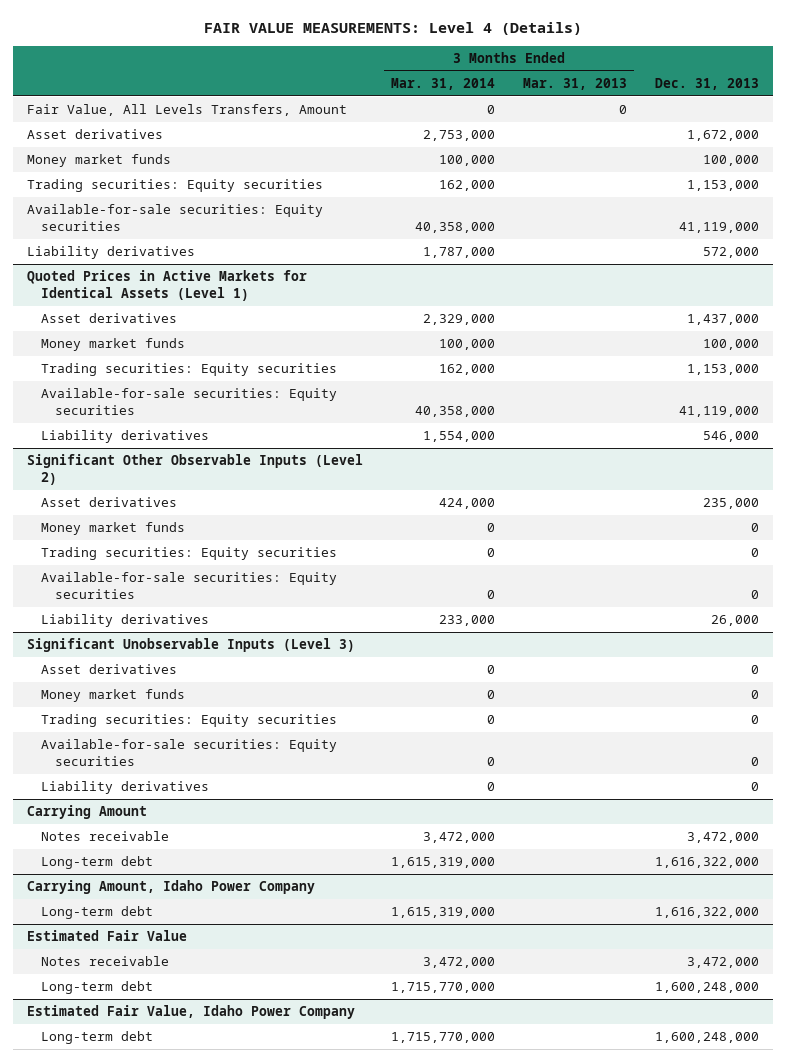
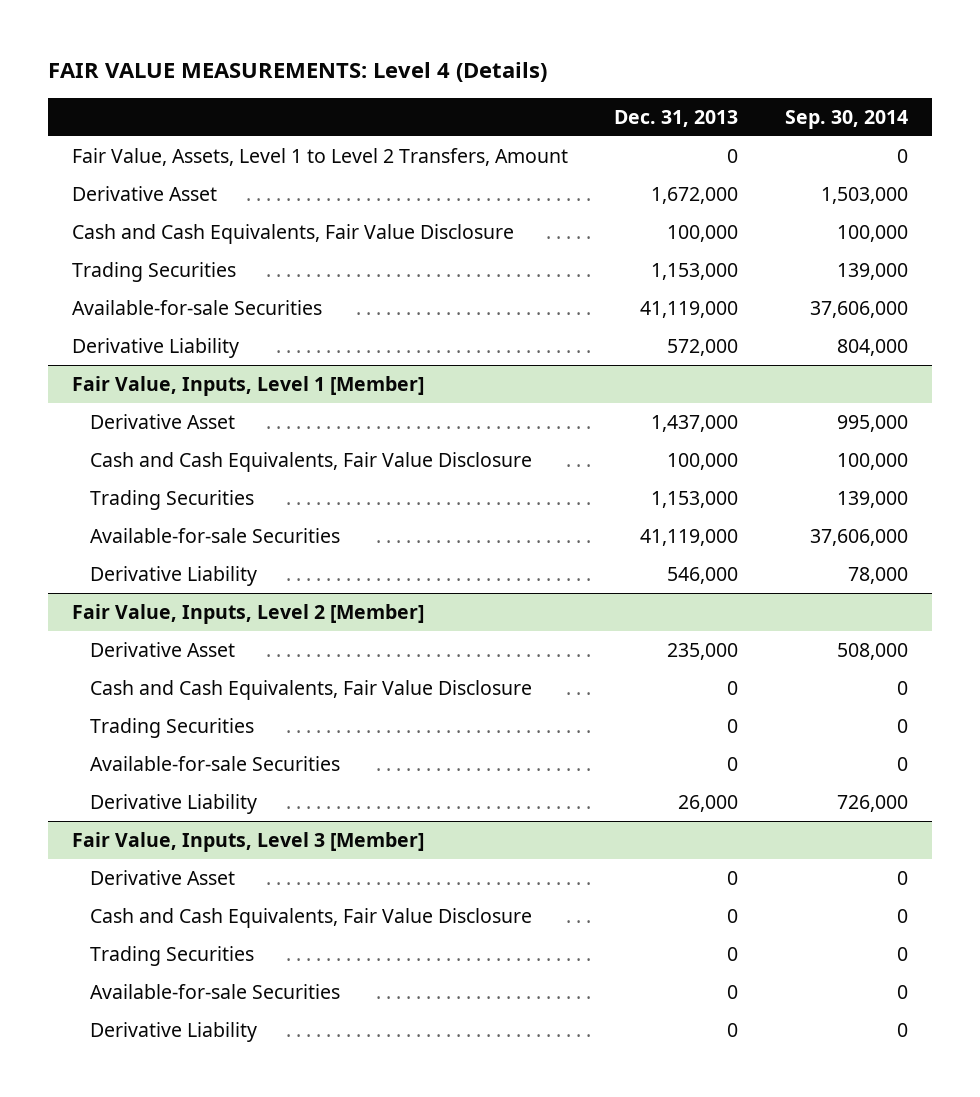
- | 3 Months Ended Mar. 31, 2014 | 3 Months Ended Mar. 31, 2013 | Dec. 31, 2013
+ | Dec. 31, 2013 | Sep. 30, 2014
- Fair Value, All Levels Transfers, Amount | 0 | 0 |
- Asset derivatives | 2,753,000 | | 1,672,000
- Money market funds | 100,000 | | 100,000
- Trading securities: Equity securities | 162,000 | | 1,153,000
- Available-for-sale securities: Equity securities | 40,358,000 | | 41,119,000
- Liability derivatives | 1,787,000 | | 572,000
- Quoted Prices in Active Markets for Identical Assets (Level 1)
- Asset derivatives | 2,329,000 | | 1,437,000
- Money market funds | 100,000 | | 100,000
- Trading securities: Equity securities | 162,000 | | 1,153,000
- Available-for-sale securities: Equity securities | 40,358,000 | | 41,119,000
- Liability derivatives | 1,554,000 | | 546,000
- Significant Other Observable Inputs (Level 2)
- Asset derivatives | 424,000 | | 235,000
- Money market funds | 0 | | 0
- Trading securities: Equity securities | 0 | | 0
- Available-for-sale securities: Equity securities | 0 | | 0
- Liability derivatives | 233,000 | | 26,000
- Significant Unobservable Inputs (Level 3)
- Asset derivatives | 0 | | 0
- Money market funds | 0 | | 0
- Trading securities: Equity securities | 0 | | 0
- Available-for-sale securities: Equity securities | 0 | | 0
- Liability derivatives | 0 | | 0
- Carrying Amount
- Notes receivable | 3,472,000 | | 3,472,000
- Long-term debt | 1,615,319,000 | | 1,616,322,000
- Carrying Amount, Idaho Power Company
- Long-term debt | 1,615,319,000 | | 1,616,322,000
- Estimated Fair Value
- Notes receivable | 3,472,000 | | 3,472,000
- Long-term debt | 1,715,770,000 | | 1,600,248,000
- Estimated Fair Value, Idaho Power Company
- Long-term debt | 1,715,770,000 | | 1,600,248,000
+ Fair Value, Assets, Level 1 to Level 2 Transfers, Amount | 0 | 0
+ Derivative Asset | 1,672,000 | 1,503,000
+ Cash and Cash Equivalents, Fair Value Disclosure | 100,000 | 100,000
+ Trading Securities | 1,153,000 | 139,000
+ Available-for-sale Securities | 41,119,000 | 37,606,000
+ Derivative Liability | 572,000 | 804,000
+ Fair Value, Inputs, Level 1 [Member]
+ Derivative Asset | 1,437,000 | 995,000
+ Cash and Cash Equivalents, Fair Value Disclosure | 100,000 | 100,000
+ Trading Securities | 1,153,000 | 139,000
+ Available-for-sale Securities | 41,119,000 | 37,606,000
+ Derivative Liability | 546,000 | 78,000
+ Fair Value, Inputs, Level 2 [Member]
+ Derivative Asset | 235,000 | 508,000
+ Cash and Cash Equivalents, Fair Value Disclosure | 0 | 0
+ Trading Securities | 0 | 0
+ Available-for-sale Securities | 0 | 0
+ Derivative Liability | 26,000 | 726,000
+ Fair Value, Inputs, Level 3 [Member]
+ Derivative Asset | 0 | 0
+ Cash and Cash Equivalents, Fair Value Disclosure | 0 | 0
+ Trading Securities | 0 | 0
+ Available-for-sale Securities | 0 | 0
+ Derivative Liability | 0 | 0

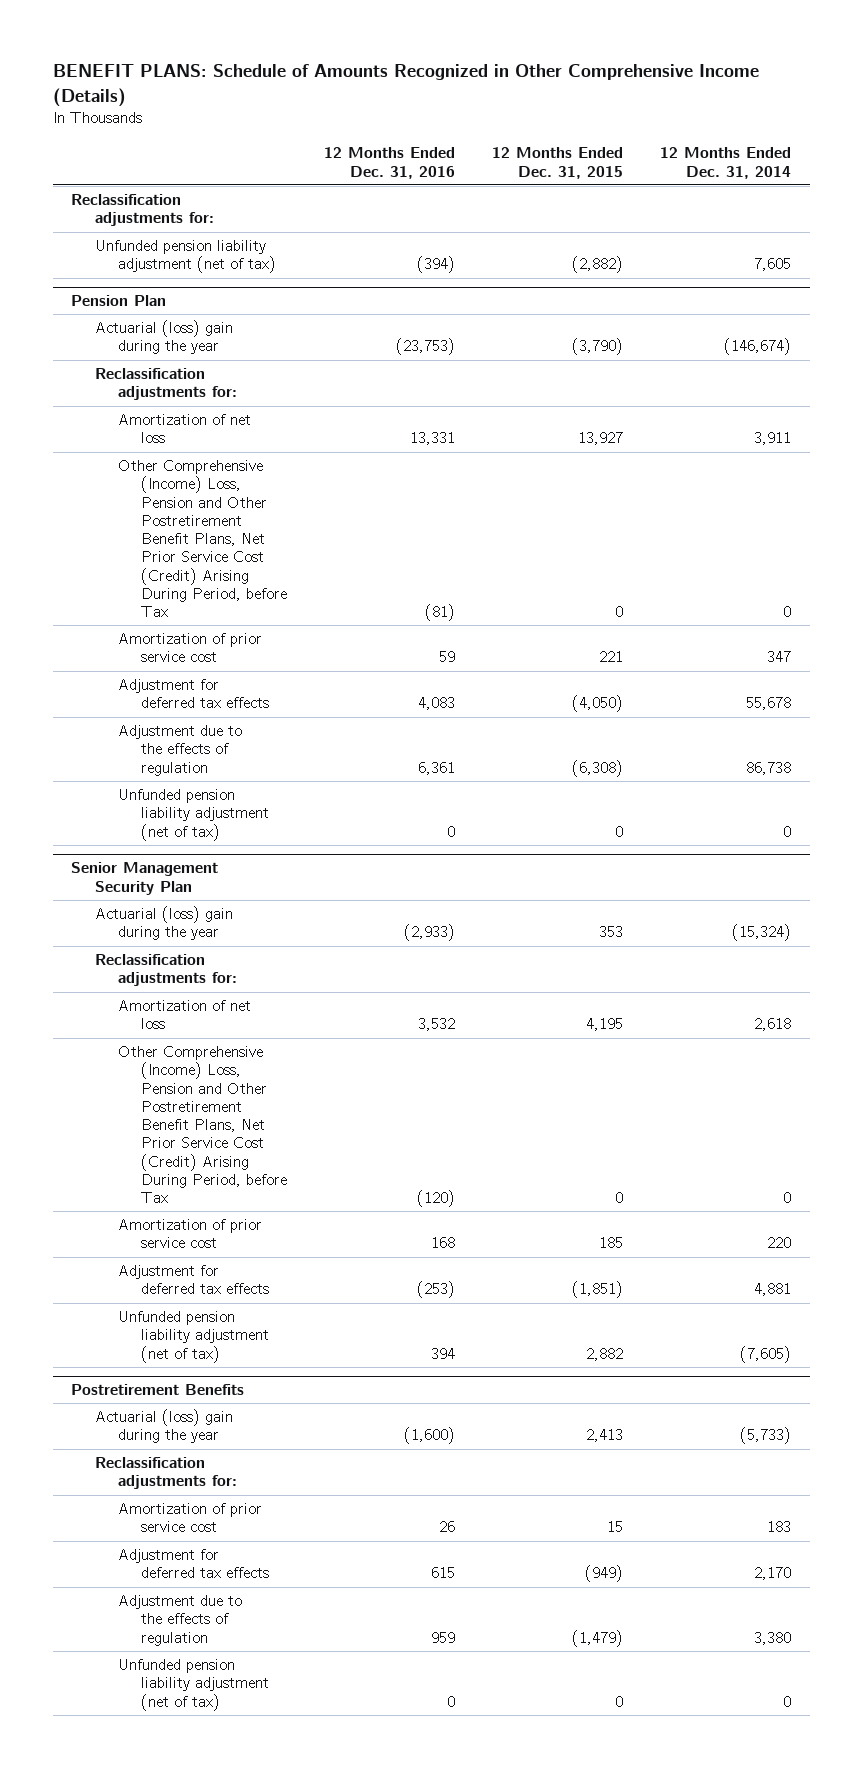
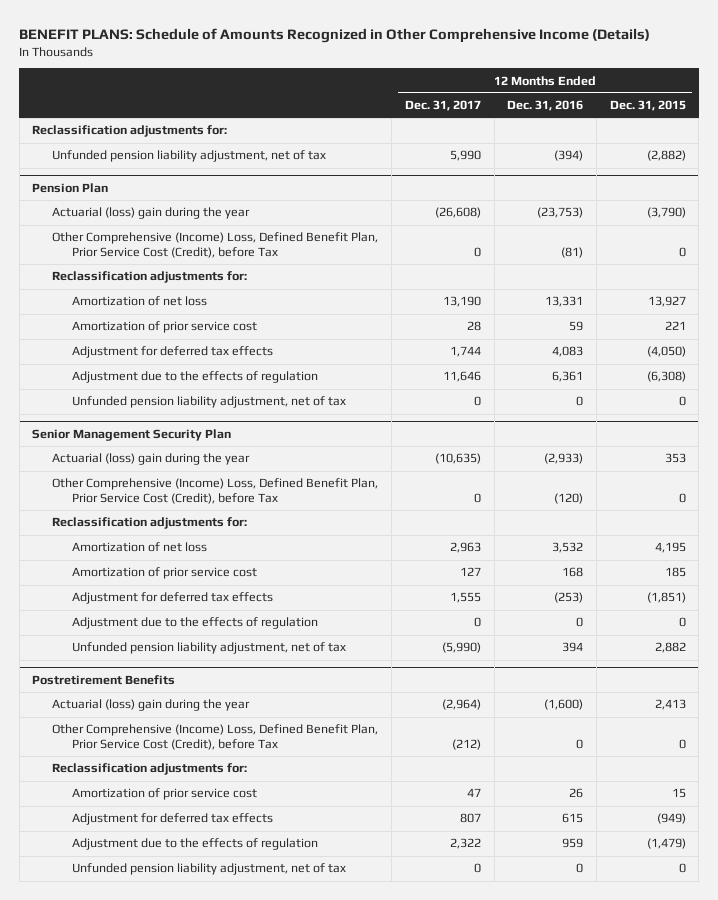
- | 12 Months Ended Dec. 31, 2016 | 12 Months Ended Dec. 31, 2015 | 12 Months Ended Dec. 31, 2014
+ | 12 Months Ended Dec. 31, 2017 | 12 Months Ended Dec. 31, 2016 | 12 Months Ended Dec. 31, 2015
- Unfunded pension liability adjustment (net of tax) | (394) | (2,882) | 7,605
+ Unfunded pension liability adjustment, net of tax | 5,990 | (394) | (2,882)
@ Pension Plan
+ Other Comprehensive (Income) Loss, Defined Benefit Plan, Prior Service Cost (Credit), before Tax | 0 | (81) | 0
- Other Comprehensive (Income) Loss, Pension and Other Postretirement Benefit Plans, Net Prior Service Cost (Credit) Arising During Period, before Tax | (81) | 0 | 0
- Unfunded pension liability adjustment (net of tax) | 0 | 0 | 0
+ Unfunded pension liability adjustment, net of tax | 0 | 0 | 0
@ Senior Management Security Plan
+ Other Comprehensive (Income) Loss, Defined Benefit Plan, Prior Service Cost (Credit), before Tax | 0 | (120) | 0
- Other Comprehensive (Income) Loss, Pension and Other Postretirement Benefit Plans, Net Prior Service Cost (Credit) Arising During Period, before Tax | (120) | 0 | 0
- Unfunded pension liability adjustment (net of tax) | 394 | 2,882 | (7,605)
+ Adjustment due to the effects of regulation | 0 | 0 | 0
+ Unfunded pension liability adjustment, net of tax | (5,990) | 394 | 2,882
@ Postretirement Benefits
+ Other Comprehensive (Income) Loss, Defined Benefit Plan, Prior Service Cost (Credit), before Tax | (212) | 0 | 0
- Unfunded pension liability adjustment (net of tax) | 0 | 0 | 0
+ Unfunded pension liability adjustment, net of tax | 0 | 0 | 0

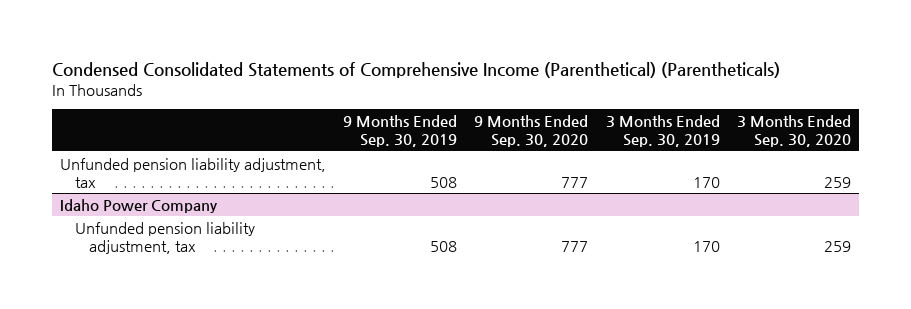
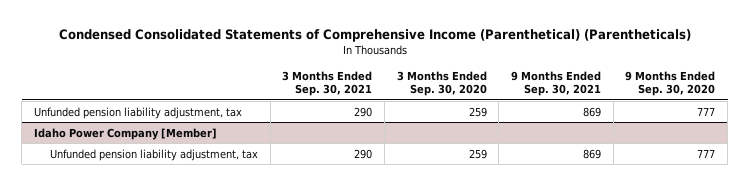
- | 9 Months Ended Sep. 30, 2019 | 9 Months Ended Sep. 30, 2020 | 3 Months Ended Sep. 30, 2019 | 3 Months Ended Sep. 30, 2020
+ | 3 Months Ended Sep. 30, 2021 | 3 Months Ended Sep. 30, 2020 | 9 Months Ended Sep. 30, 2021 | 9 Months Ended Sep. 30, 2020
- Idaho Power Company
+ Idaho Power Company [Member]

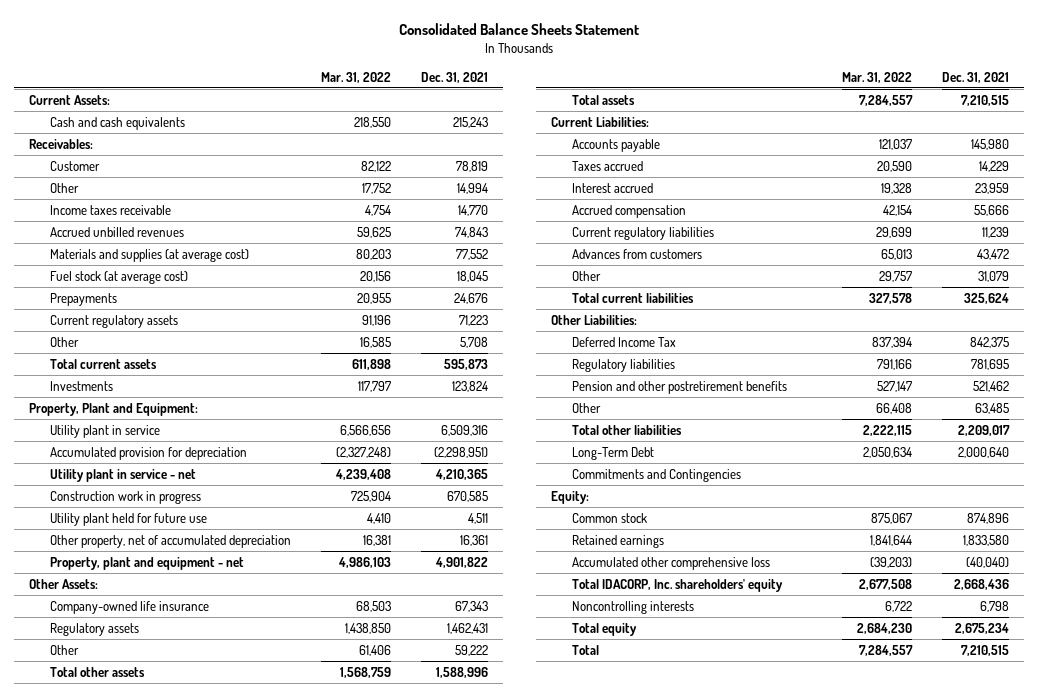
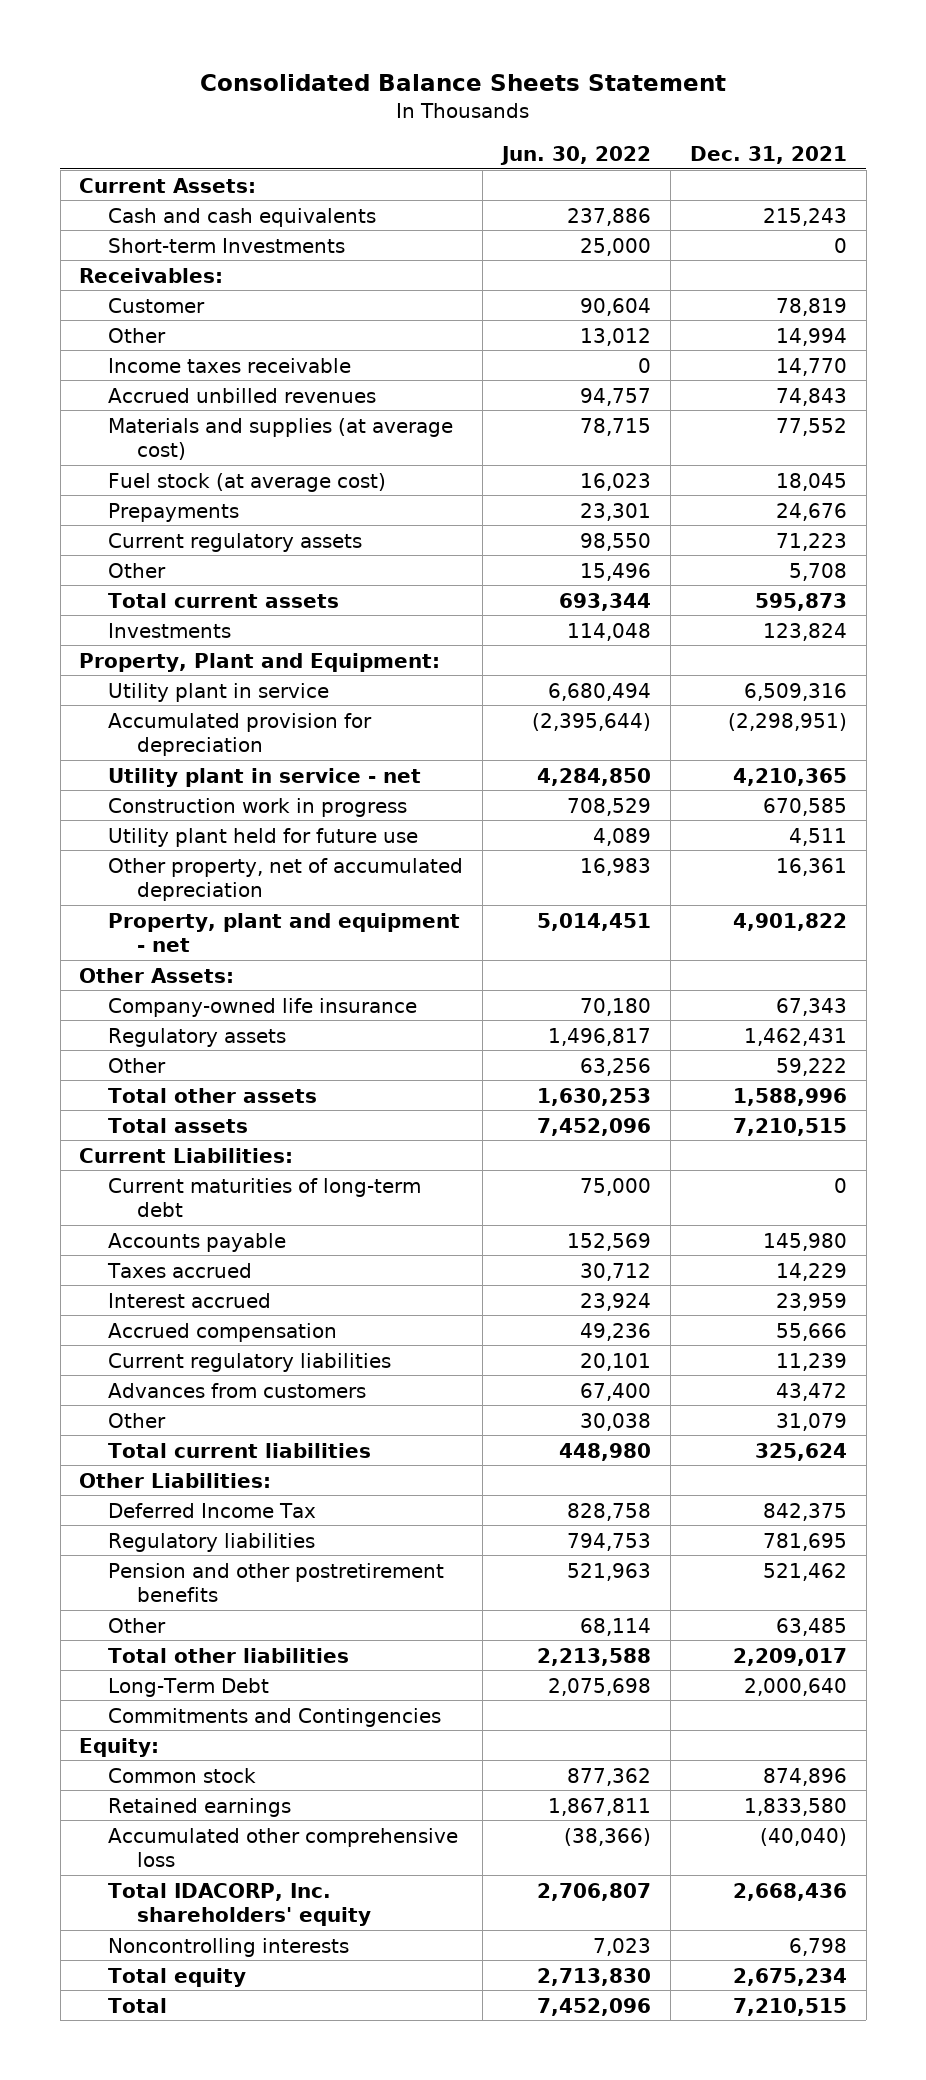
- | Mar. 31, 2022 | Dec. 31, 2021
+ | Jun. 30, 2022 | Dec. 31, 2021
+ Short-term Investments | 25,000 | 0
+ Current maturities of long-term debt | 75,000 | 0

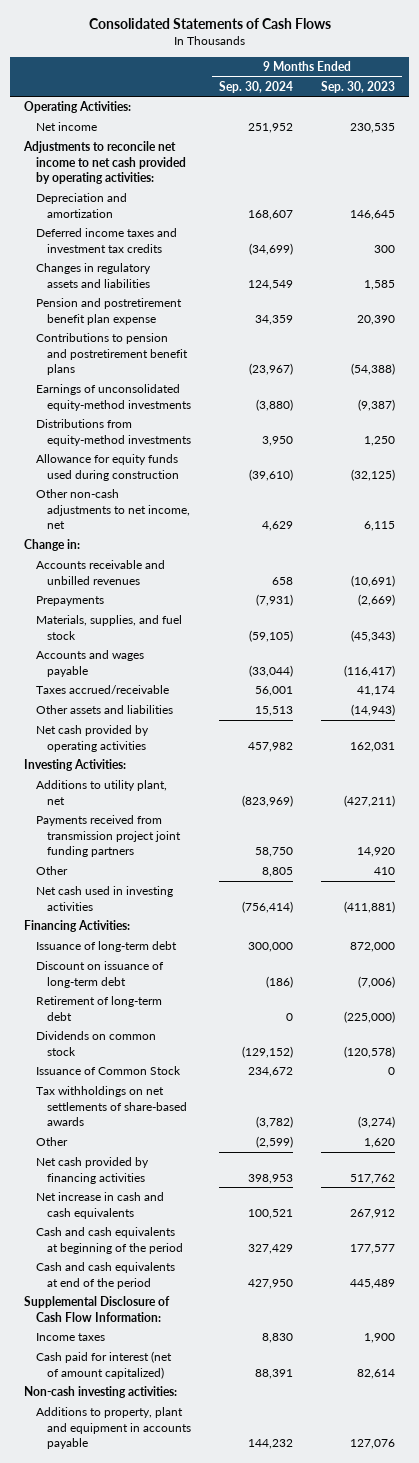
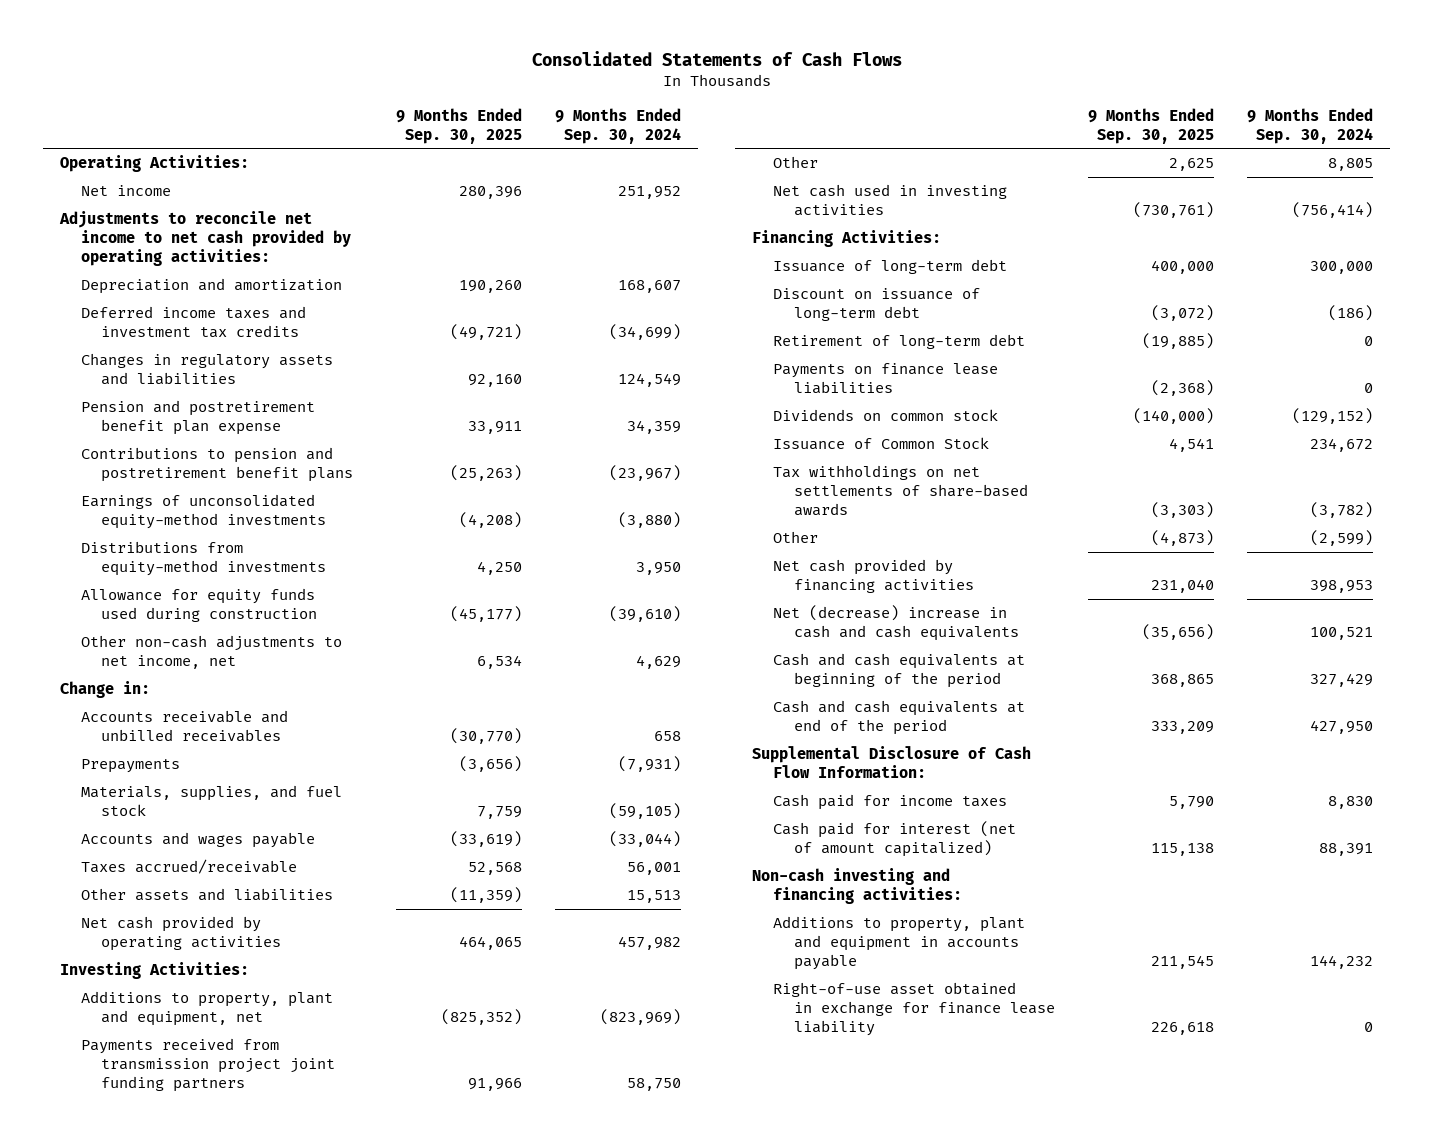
- | 9 Months Ended Sep. 30, 2024 | 9 Months Ended Sep. 30, 2023
+ | 9 Months Ended Sep. 30, 2025 | 9 Months Ended Sep. 30, 2024
- Accounts receivable and unbilled revenues | 658 | (10,691)
+ Accounts receivable and unbilled receivables | (30,770) | 658
- Additions to utility plant, net | (823,969) | (427,211)
+ Additions to property, plant and equipment, net | (825,352) | (823,969)
+ Payments on finance lease liabilities | (2,368) | 0
- Net increase in cash and cash equivalents | 100,521 | 267,912
+ Net (decrease) increase in cash and cash equivalents | (35,656) | 100,521
- Income taxes | 8,830 | 1,900
+ Cash paid for income taxes | 5,790 | 8,830
- Non-cash investing activities:
+ Non-cash investing and financing activities:
+ Right-of-use asset obtained in exchange for finance lease liability | 226,618 | 0

